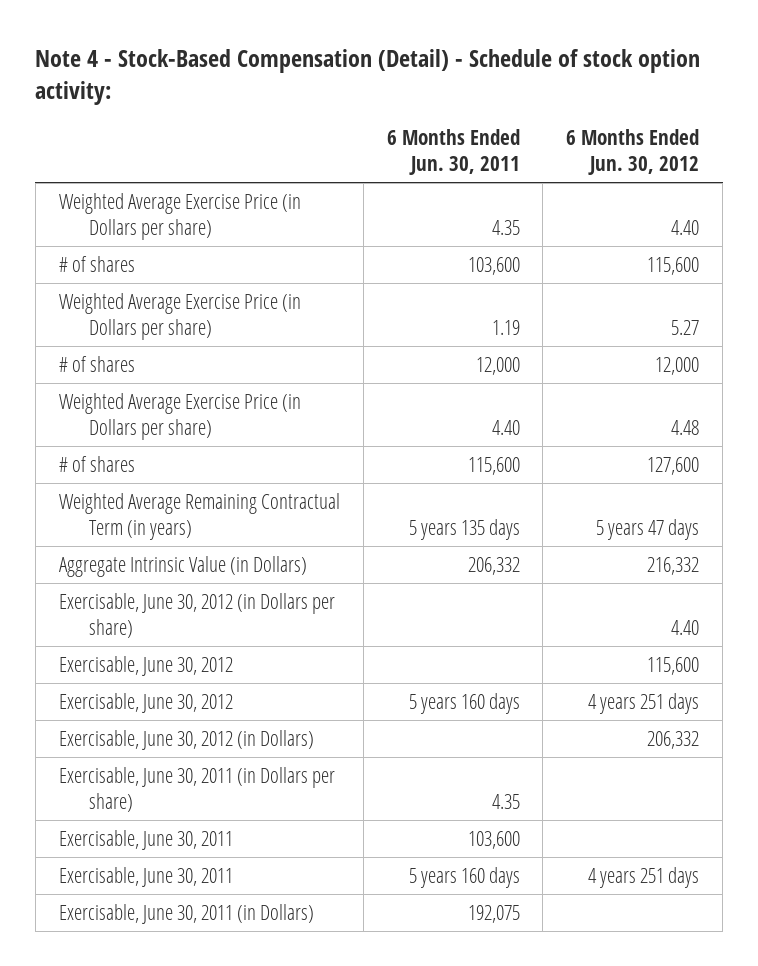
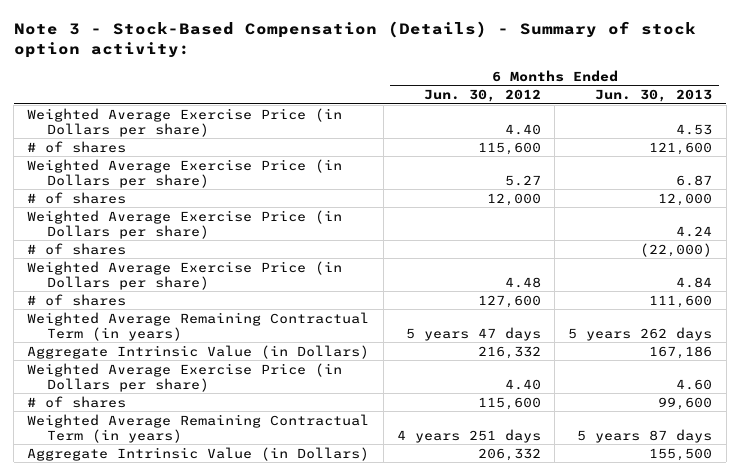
- Note 4 - Stock-Based Compensation (Detail) - Schedule of stock option activity:
+ Note 3 - Stock-Based Compensation (Details) - Summary of stock option activity:
- | 6 Months Ended Jun. 30, 2011 | 6 Months Ended Jun. 30, 2012
+ | 6 Months Ended Jun. 30, 2012 | 6 Months Ended Jun. 30, 2013
+ Weighted Average Exercise Price (in Dollars per share) | | 4.24
+ # of shares | | (22,000)
- Exercisable, June 30, 2012 (in Dollars per share) | | 4.40
- Exercisable, June 30, 2012 | | 115,600
- Exercisable, June 30, 2012 | 5 years 160 days | 4 years 251 days
- Exercisable, June 30, 2012 (in Dollars) | | 206,332
- Exercisable, June 30, 2011 (in Dollars per share) | 4.35 |
- Exercisable, June 30, 2011 | 103,600 |
- Exercisable, June 30, 2011 | 5 years 160 days | 4 years 251 days
- Exercisable, June 30, 2011 (in Dollars) | 192,075 |
+ Weighted Average Exercise Price (in Dollars per share) | 4.40 | 4.60
+ # of shares | 115,600 | 99,600
+ Weighted Average Remaining Contractual Term (in years) | 4 years 251 days | 5 years 87 days
+ Aggregate Intrinsic Value (in Dollars) | 206,332 | 155,500

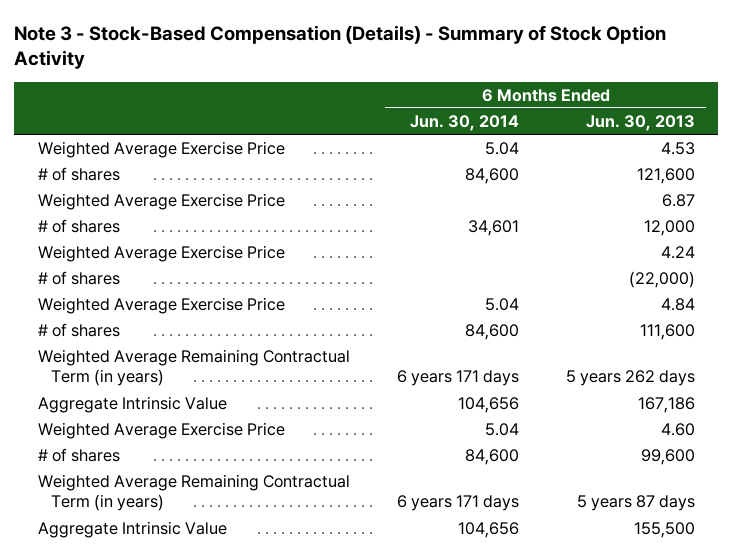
- Note 3 - Stock-Based Compensation (Details) - Summary of stock option activity:
+ Note 3 - Stock-Based Compensation (Details) - Summary of Stock Option Activity
- | 6 Months Ended Jun. 30, 2012 | 6 Months Ended Jun. 30, 2013
+ | 6 Months Ended Jun. 30, 2014 | 6 Months Ended Jun. 30, 2013
- Weighted Average Exercise Price (in Dollars per share) | 4.40 | 4.53
+ Weighted Average Exercise Price | 5.04 | 4.53
- Weighted Average Exercise Price (in Dollars per share) | 5.27 | 6.87
+ Weighted Average Exercise Price | | 6.87
- Weighted Average Exercise Price (in Dollars per share) | | 4.24
+ Weighted Average Exercise Price | | 4.24
- Weighted Average Exercise Price (in Dollars per share) | 4.48 | 4.84
+ Weighted Average Exercise Price | 5.04 | 4.84
- Aggregate Intrinsic Value (in Dollars) | 216,332 | 167,186
- Weighted Average Exercise Price (in Dollars per share) | 4.40 | 4.60
+ Aggregate Intrinsic Value | 104,656 | 167,186
+ Weighted Average Exercise Price | 5.04 | 4.60
- Aggregate Intrinsic Value (in Dollars) | 206,332 | 155,500
+ Aggregate Intrinsic Value | 104,656 | 155,500

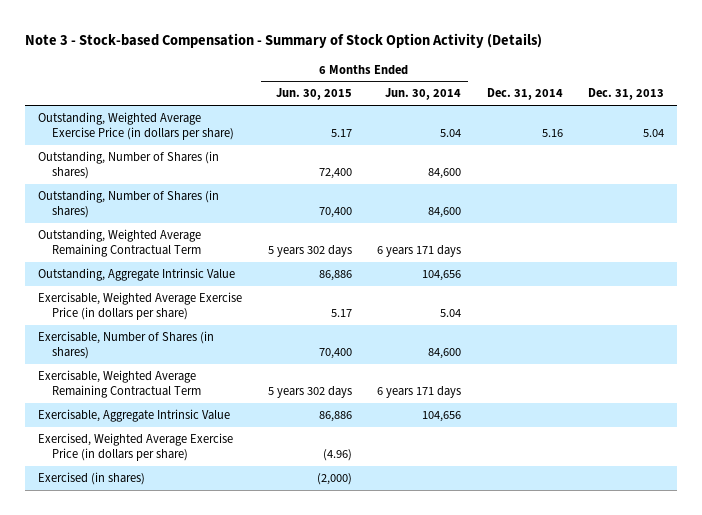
- Note 3 - Stock-Based Compensation (Details) - Summary of Stock Option Activity
+ Note 3 - Stock-based Compensation - Summary of Stock Option Activity (Details)
- | 6 Months Ended Jun. 30, 2014 | 6 Months Ended Jun. 30, 2013
+ | 6 Months Ended Jun. 30, 2015 | 6 Months Ended Jun. 30, 2014 | Dec. 31, 2014 | Dec. 31, 2013
- Weighted Average Exercise Price | 5.04 | 4.53
- # of shares | 84,600 | 121,600
- Weighted Average Exercise Price | | 6.87
- # of shares | 34,601 | 12,000
- Weighted Average Exercise Price | | 4.24
- # of shares | | (22,000)
- Weighted Average Exercise Price | 5.04 | 4.84
- # of shares | 84,600 | 111,600
- Weighted Average Remaining Contractual Term (in years) | 6 years 171 days | 5 years 262 days
- Aggregate Intrinsic Value | 104,656 | 167,186
- Weighted Average Exercise Price | 5.04 | 4.60
- # of shares | 84,600 | 99,600
- Weighted Average Remaining Contractual Term (in years) | 6 years 171 days | 5 years 87 days
- Aggregate Intrinsic Value | 104,656 | 155,500
+ Outstanding, Weighted Average Exercise Price (in dollars per share) | 5.17 | 5.04 | 5.16 | 5.04
+ Outstanding, Number of Shares (in shares) | 72,400 | 84,600 | |
+ Outstanding, Number of Shares (in shares) | 70,400 | 84,600 | |
+ Outstanding, Weighted Average Remaining Contractual Term | 5 years 302 days | 6 years 171 days | |
+ Outstanding, Aggregate Intrinsic Value | 86,886 | 104,656 | |
+ Exercisable, Weighted Average Exercise Price (in dollars per share) | 5.17 | 5.04 | |
+ Exercisable, Number of Shares (in shares) | 70,400 | 84,600 | |
+ Exercisable, Weighted Average Remaining Contractual Term | 5 years 302 days | 6 years 171 days | |
+ Exercisable, Aggregate Intrinsic Value | 86,886 | 104,656 | |
+ Exercised, Weighted Average Exercise Price (in dollars per share) | (4.96) | | |
+ Exercised (in shares) | (2,000) | | |

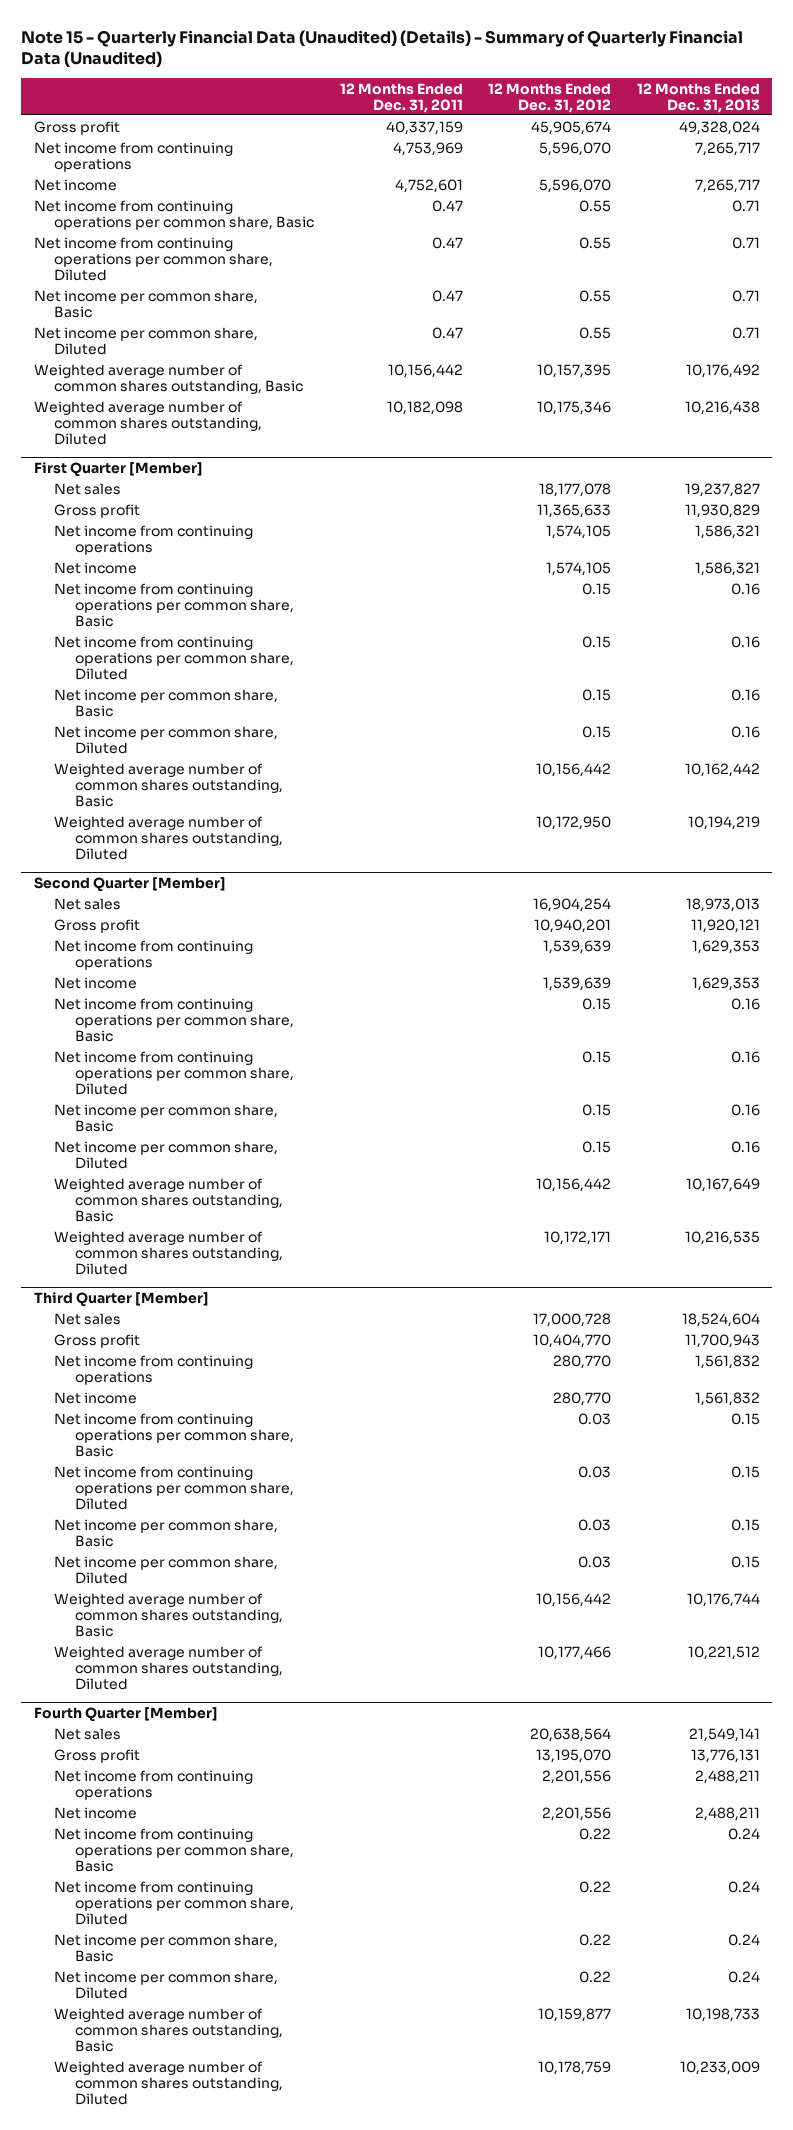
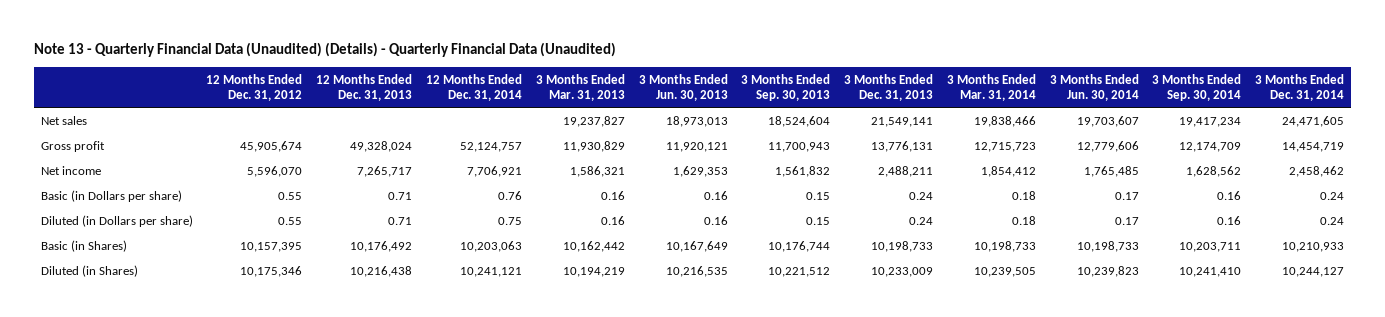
- Note 15 - Quarterly Financial Data (Unaudited) (Details) - Summary of Quarterly Financial Data (Unaudited)
+ Note 13 - Quarterly Financial Data (Unaudited) (Details) - Quarterly Financial Data (Unaudited)
- | 12 Months Ended Dec. 31, 2011 | 12 Months Ended Dec. 31, 2012 | 12 Months Ended Dec. 31, 2013
+ | 12 Months Ended Dec. 31, 2012 | 12 Months Ended Dec. 31, 2013 | 12 Months Ended Dec. 31, 2014 | 3 Months Ended Mar. 31, 2013 | 3 Months Ended Jun. 30, 2013 | 3 Months Ended Sep. 30, 2013 | 3 Months Ended Dec. 31, 2013 | 3 Months Ended Mar. 31, 2014 | 3 Months Ended Jun. 30, 2014 | 3 Months Ended Sep. 30, 2014 | 3 Months Ended Dec. 31, 2014
+ Net sales | | | | 19,237,827 | 18,973,013 | 18,524,604 | 21,549,141 | 19,838,466 | 19,703,607 | 19,417,234 | 24,471,605
- Net income from continuing operations | 4,753,969 | 5,596,070 | 7,265,717
- Net income from continuing operations per common share, Basic | 0.47 | 0.55 | 0.71
- Net income from continuing operations per common share, Diluted | 0.47 | 0.55 | 0.71
- Net income per common share, Basic | 0.47 | 0.55 | 0.71
- Net income per common share, Diluted | 0.47 | 0.55 | 0.71
- Weighted average number of common shares outstanding, Basic | 10,156,442 | 10,157,395 | 10,176,492
- Weighted average number of common shares outstanding, Diluted | 10,182,098 | 10,175,346 | 10,216,438
- First Quarter [Member]
- Net sales | | 18,177,078 | 19,237,827
- Gross profit | | 11,365,633 | 11,930,829
- Net income from continuing operations | | 1,574,105 | 1,586,321
- Net income | | 1,574,105 | 1,586,321
- Net income from continuing operations per common share, Basic | | 0.15 | 0.16
- Net income from continuing operations per common share, Diluted | | 0.15 | 0.16
- Net income per common share, Basic | | 0.15 | 0.16
- Net income per common share, Diluted | | 0.15 | 0.16
- Weighted average number of common shares outstanding, Basic | | 10,156,442 | 10,162,442
- Weighted average number of common shares outstanding, Diluted | | 10,172,950 | 10,194,219
- Second Quarter [Member]
- Net sales | | 16,904,254 | 18,973,013
- Gross profit | | 10,940,201 | 11,920,121
- Net income from continuing operations | | 1,539,639 | 1,629,353
- Net income | | 1,539,639 | 1,629,353
- Net income from continuing operations per common share, Basic | | 0.15 | 0.16
- Net income from continuing operations per common share, Diluted | | 0.15 | 0.16
- Net income per common share, Basic | | 0.15 | 0.16
- Net income per common share, Diluted | | 0.15 | 0.16
- Weighted average number of common shares outstanding, Basic | | 10,156,442 | 10,167,649
- Weighted average number of common shares outstanding, Diluted | | 10,172,171 | 10,216,535
- Third Quarter [Member]
- Net sales | | 17,000,728 | 18,524,604
- Gross profit | | 10,404,770 | 11,700,943
- Net income from continuing operations | | 280,770 | 1,561,832
- Net income | | 280,770 | 1,561,832
- Net income from continuing operations per common share, Basic | | 0.03 | 0.15
- Net income from continuing operations per common share, Diluted | | 0.03 | 0.15
- Net income per common share, Basic | | 0.03 | 0.15
- Net income per common share, Diluted | | 0.03 | 0.15
- Weighted average number of common shares outstanding, Basic | | 10,156,442 | 10,176,744
- Weighted average number of common shares outstanding, Diluted | | 10,177,466 | 10,221,512
- Fourth Quarter [Member]
- Net sales | | 20,638,564 | 21,549,141
- Gross profit | | 13,195,070 | 13,776,131
- Net income from continuing operations | | 2,201,556 | 2,488,211
- Net income | | 2,201,556 | 2,488,211
- Net income from continuing operations per common share, Basic | | 0.22 | 0.24
- Net income from continuing operations per common share, Diluted | | 0.22 | 0.24
- Net income per common share, Basic | | 0.22 | 0.24
- Net income per common share, Diluted | | 0.22 | 0.24
- Weighted average number of common shares outstanding, Basic | | 10,159,877 | 10,198,733
- Weighted average number of common shares outstanding, Diluted | | 10,178,759 | 10,233,009
+ Basic (in Dollars per share) | 0.55 | 0.71 | 0.76 | 0.16 | 0.16 | 0.15 | 0.24 | 0.18 | 0.17 | 0.16 | 0.24
+ Diluted (in Dollars per share) | 0.55 | 0.71 | 0.75 | 0.16 | 0.16 | 0.15 | 0.24 | 0.18 | 0.17 | 0.16 | 0.24
+ Basic (in Shares) | 10,157,395 | 10,176,492 | 10,203,063 | 10,162,442 | 10,167,649 | 10,176,744 | 10,198,733 | 10,198,733 | 10,198,733 | 10,203,711 | 10,210,933
+ Diluted (in Shares) | 10,175,346 | 10,216,438 | 10,241,121 | 10,194,219 | 10,216,535 | 10,221,512 | 10,233,009 | 10,239,505 | 10,239,823 | 10,241,410 | 10,244,127

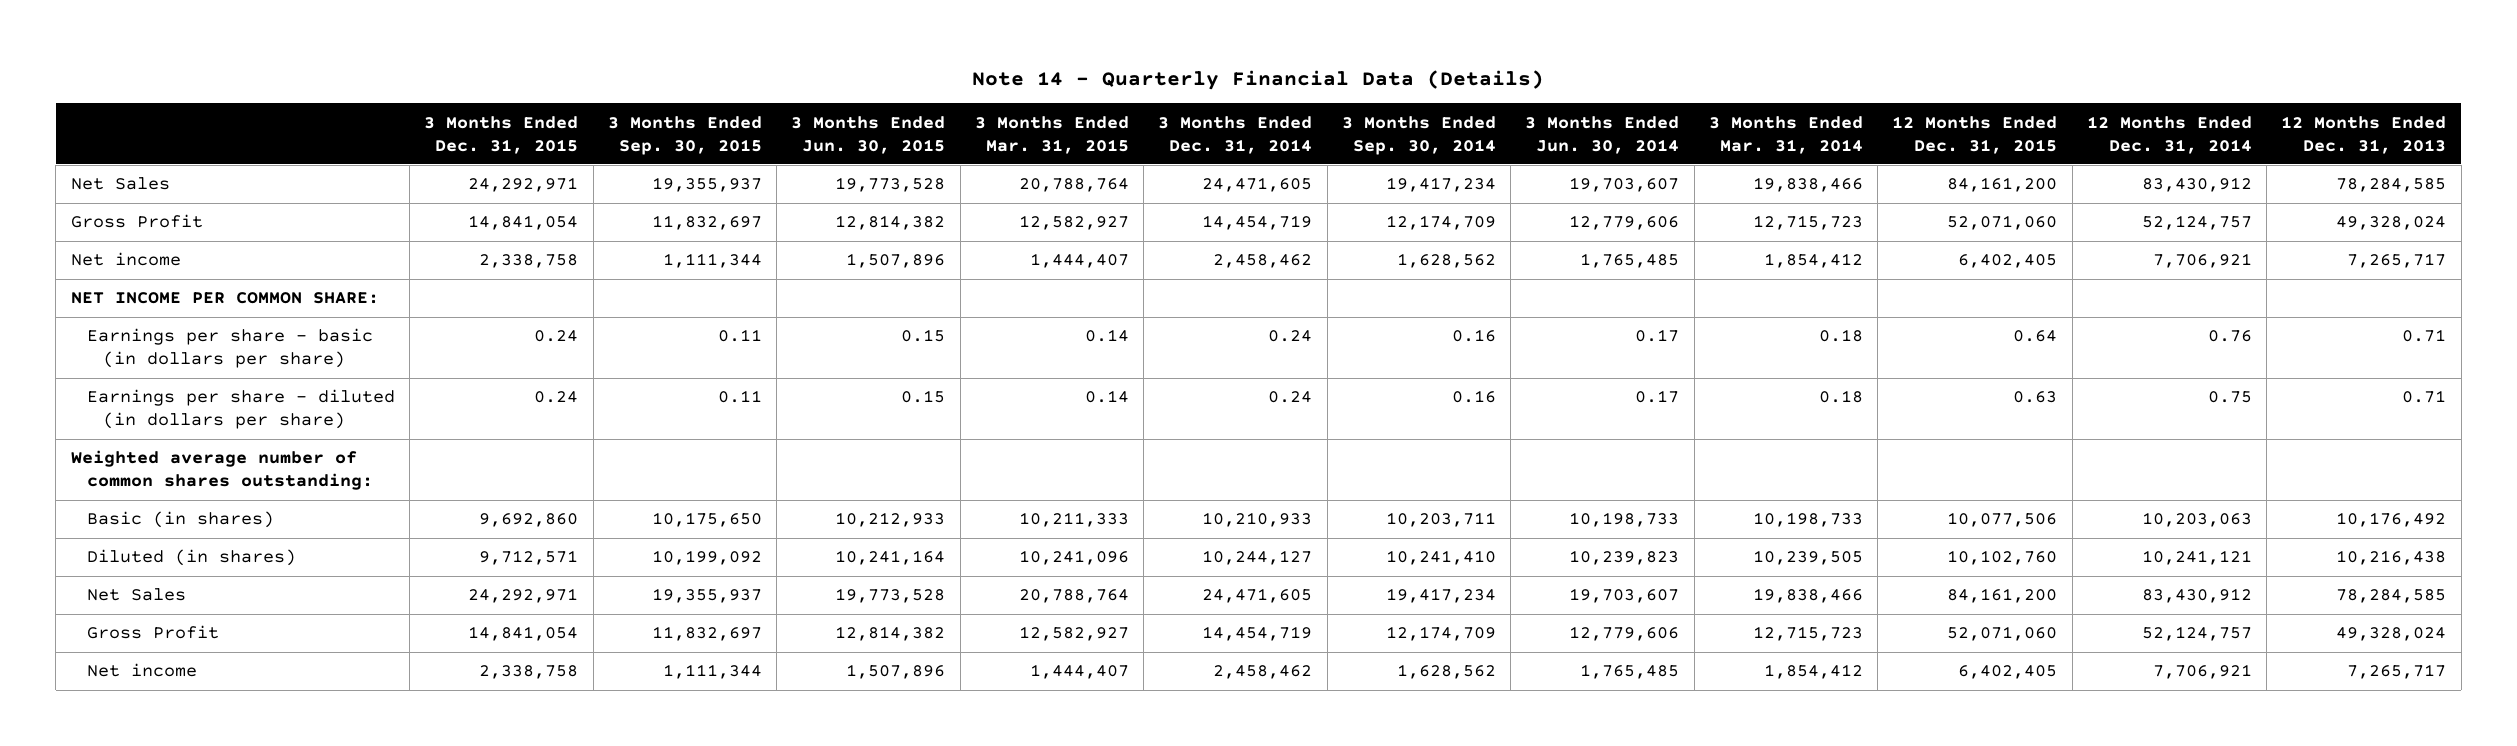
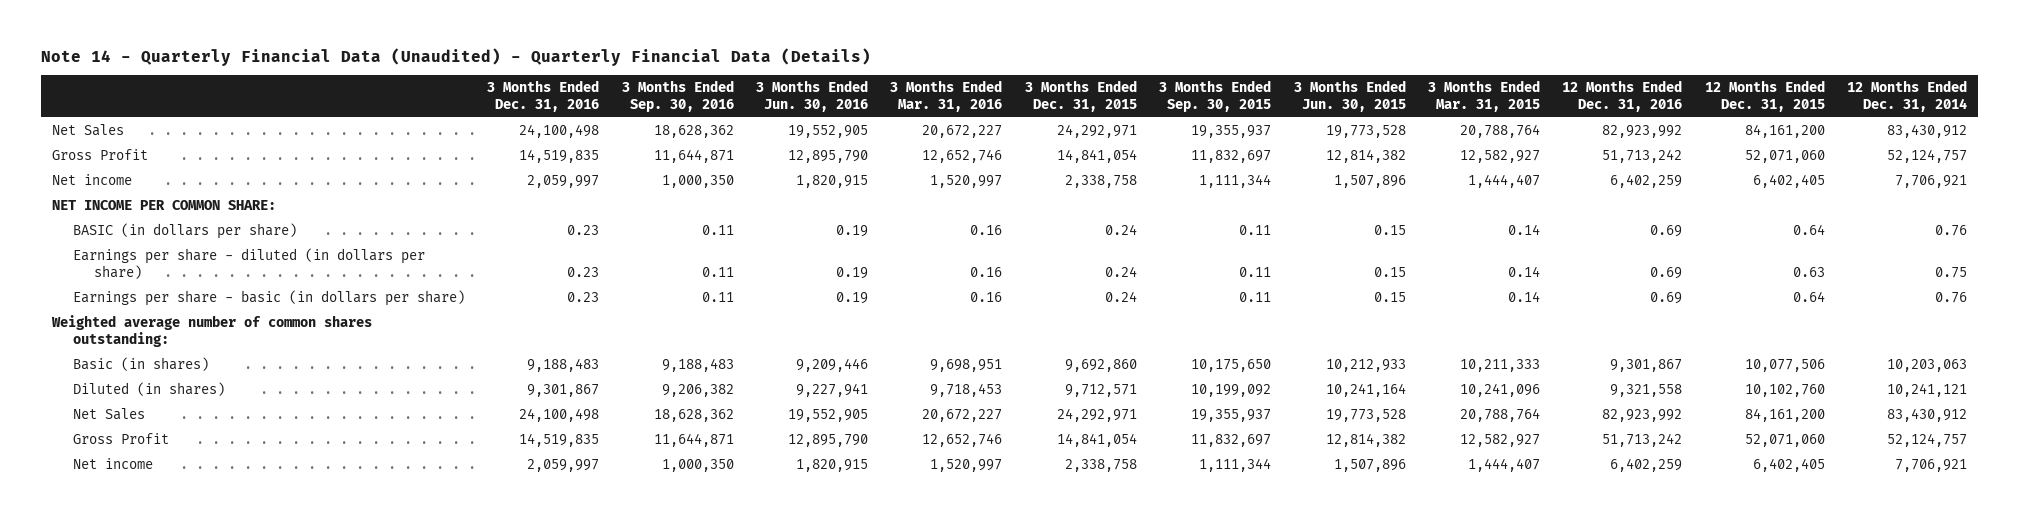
- Note 14 - Quarterly Financial Data (Details)
+ Note 14 - Quarterly Financial Data (Unaudited) - Quarterly Financial Data (Details)
- | 3 Months Ended Dec. 31, 2015 | 3 Months Ended Sep. 30, 2015 | 3 Months Ended Jun. 30, 2015 | 3 Months Ended Mar. 31, 2015 | 3 Months Ended Dec. 31, 2014 | 3 Months Ended Sep. 30, 2014 | 3 Months Ended Jun. 30, 2014 | 3 Months Ended Mar. 31, 2014 | 12 Months Ended Dec. 31, 2015 | 12 Months Ended Dec. 31, 2014 | 12 Months Ended Dec. 31, 2013
+ | 3 Months Ended Dec. 31, 2016 | 3 Months Ended Sep. 30, 2016 | 3 Months Ended Jun. 30, 2016 | 3 Months Ended Mar. 31, 2016 | 3 Months Ended Dec. 31, 2015 | 3 Months Ended Sep. 30, 2015 | 3 Months Ended Jun. 30, 2015 | 3 Months Ended Mar. 31, 2015 | 12 Months Ended Dec. 31, 2016 | 12 Months Ended Dec. 31, 2015 | 12 Months Ended Dec. 31, 2014
+ BASIC (in dollars per share) | 0.23 | 0.11 | 0.19 | 0.16 | 0.24 | 0.11 | 0.15 | 0.14 | 0.69 | 0.64 | 0.76
moved down: Earnings per share - basic (in dollars per share) | 0.23 | 0.11 | 0.19 | 0.16 | 0.24 | 0.11 | 0.15 | 0.14 | 0.69 | 0.64 | 0.76

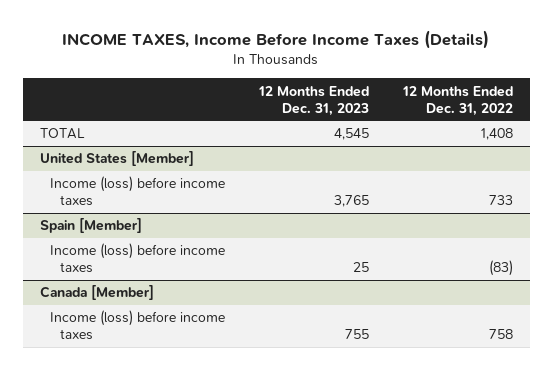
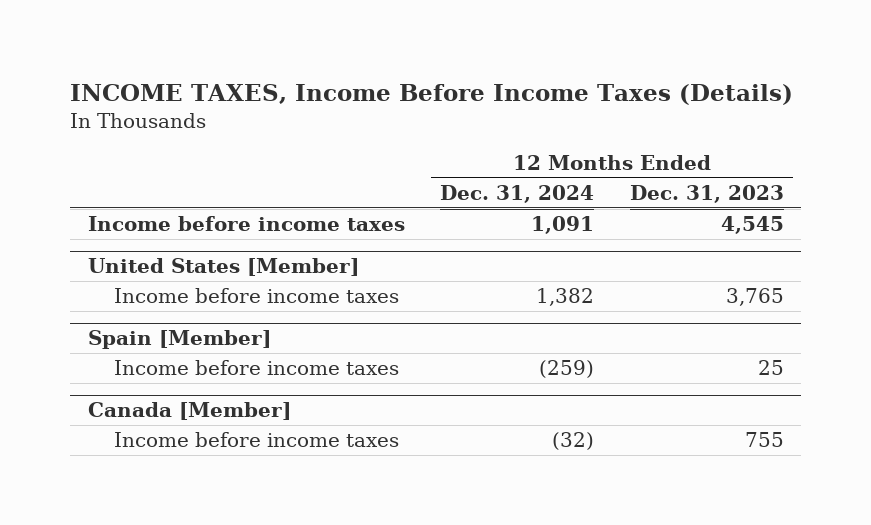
- | 12 Months Ended Dec. 31, 2023 | 12 Months Ended Dec. 31, 2022
+ | 12 Months Ended Dec. 31, 2024 | 12 Months Ended Dec. 31, 2023
- TOTAL | 4,545 | 1,408
+ Income before income taxes | 1,091 | 4,545
@ United States [Member]
- Income (loss) before income taxes | 3,765 | 733
+ Income before income taxes | 1,382 | 3,765
@ Spain [Member]
- Income (loss) before income taxes | 25 | (83)
+ Income before income taxes | (259) | 25
@ Canada [Member]
- Income (loss) before income taxes | 755 | 758
+ Income before income taxes | (32) | 755

